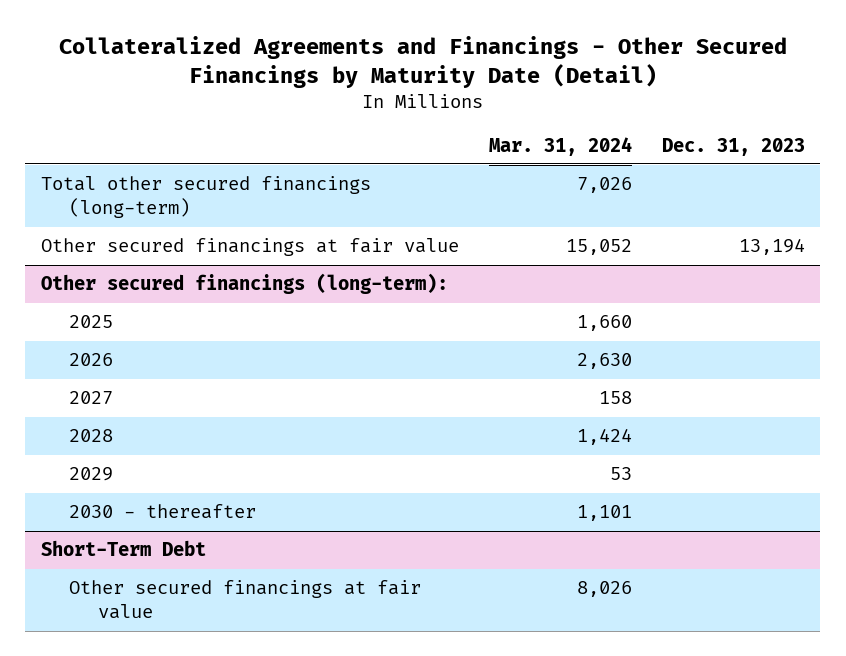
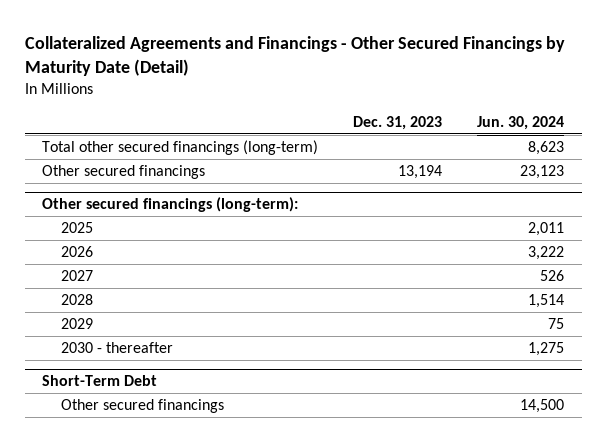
- | Mar. 31, 2024 | Dec. 31, 2023
+ | Dec. 31, 2023 | Jun. 30, 2024
- Other secured financings at fair value | 15,052 | 13,194
+ Other secured financings | 13,194 | 23,123
@ Short-Term Debt
- Other secured financings at fair value | 8,026 |
+ Other secured financings | | 14,500

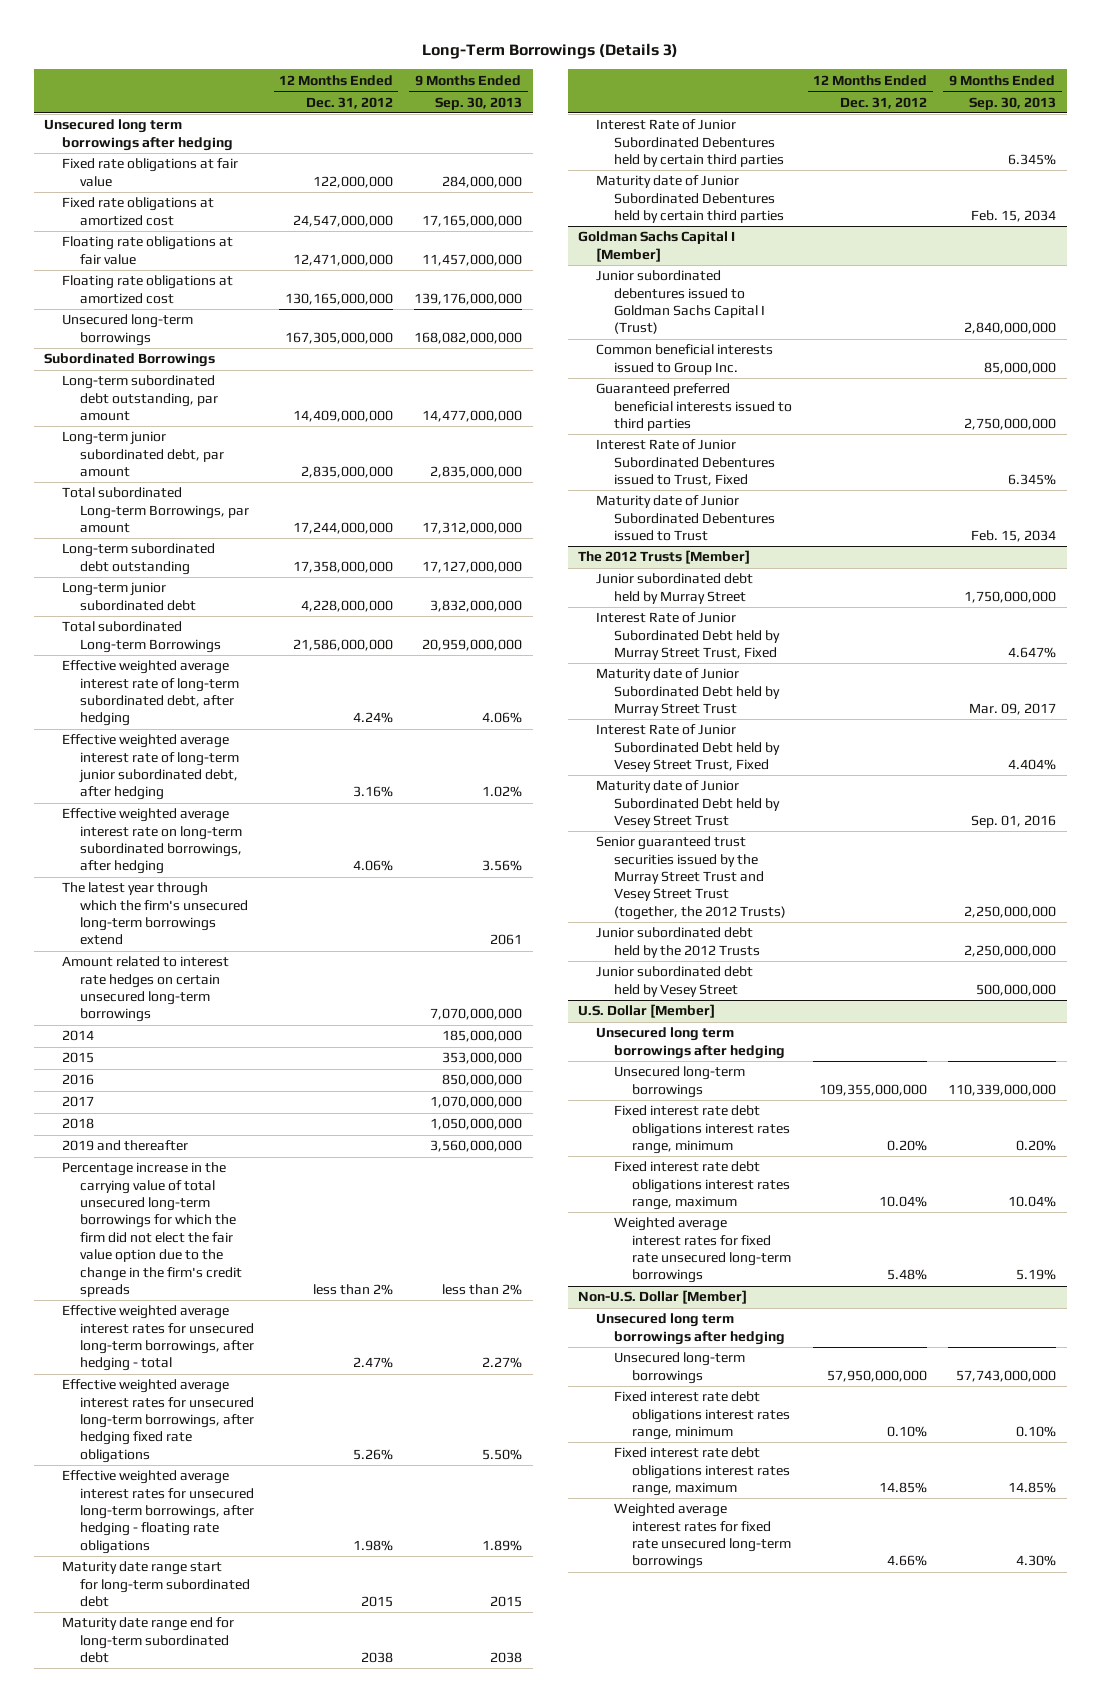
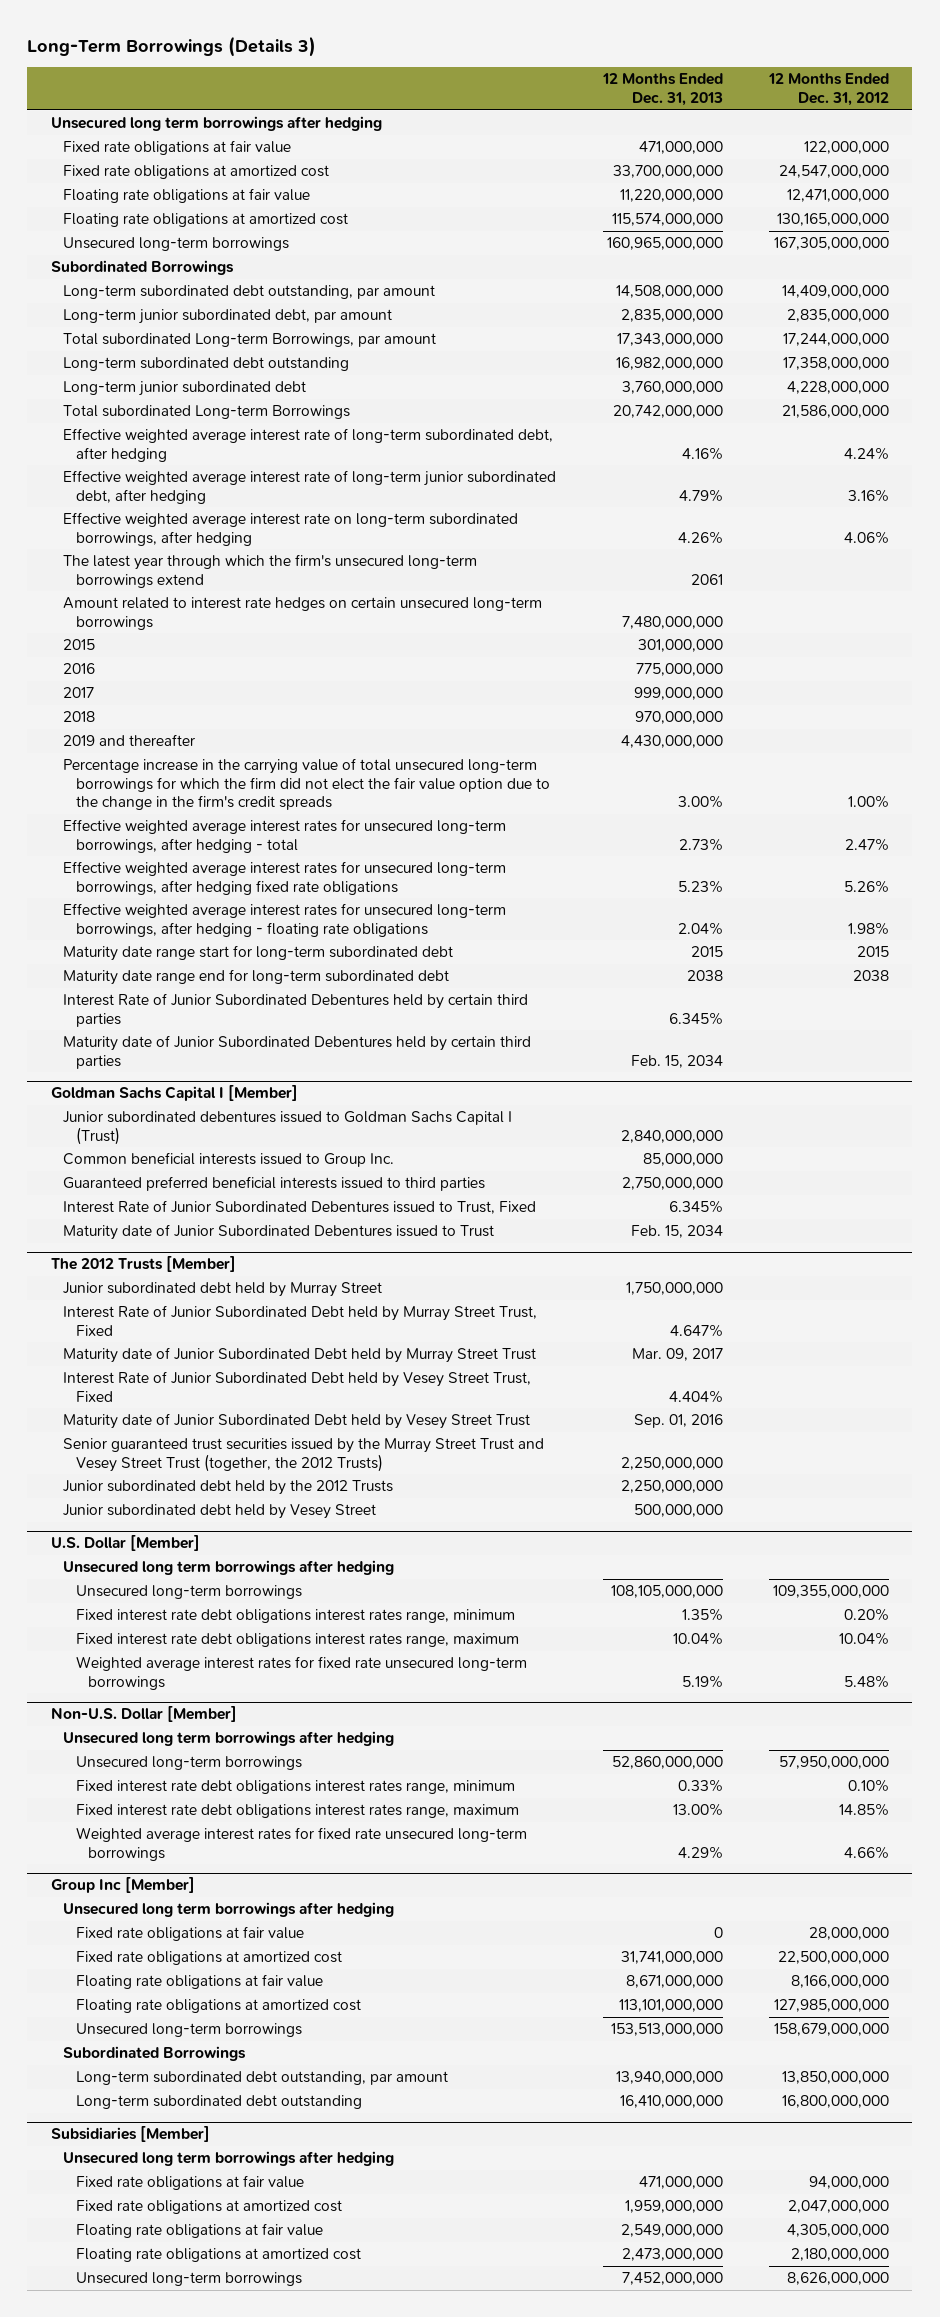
- | 12 Months Ended Dec. 31, 2012 | 9 Months Ended Sep. 30, 2013
+ | 12 Months Ended Dec. 31, 2013 | 12 Months Ended Dec. 31, 2012
- 2014 | | 185,000,000
- Percentage increase in the carrying value of total unsecured long-term borrowings for which the firm did not elect the fair value option due to the change in the firm's credit spreads | less than 2% | less than 2%
+ Percentage increase in the carrying value of total unsecured long-term borrowings for which the firm did not elect the fair value option due to the change in the firm's credit spreads | 3.00% | 1.00%
+ Group Inc [Member]
+ Unsecured long term borrowings after hedging
+ Fixed rate obligations at fair value | 0 | 28,000,000
+ Fixed rate obligations at amortized cost | 31,741,000,000 | 22,500,000,000
+ Floating rate obligations at fair value | 8,671,000,000 | 8,166,000,000
+ Floating rate obligations at amortized cost | 113,101,000,000 | 127,985,000,000
+ Unsecured long-term borrowings | 153,513,000,000 | 158,679,000,000
+ Subordinated Borrowings
+ Long-term subordinated debt outstanding, par amount | 13,940,000,000 | 13,850,000,000
+ Long-term subordinated debt outstanding | 16,410,000,000 | 16,800,000,000
+ Subsidiaries [Member]
+ Unsecured long term borrowings after hedging
+ Fixed rate obligations at fair value | 471,000,000 | 94,000,000
+ Fixed rate obligations at amortized cost | 1,959,000,000 | 2,047,000,000
+ Floating rate obligations at fair value | 2,549,000,000 | 4,305,000,000
+ Floating rate obligations at amortized cost | 2,473,000,000 | 2,180,000,000
+ Unsecured long-term borrowings | 7,452,000,000 | 8,626,000,000

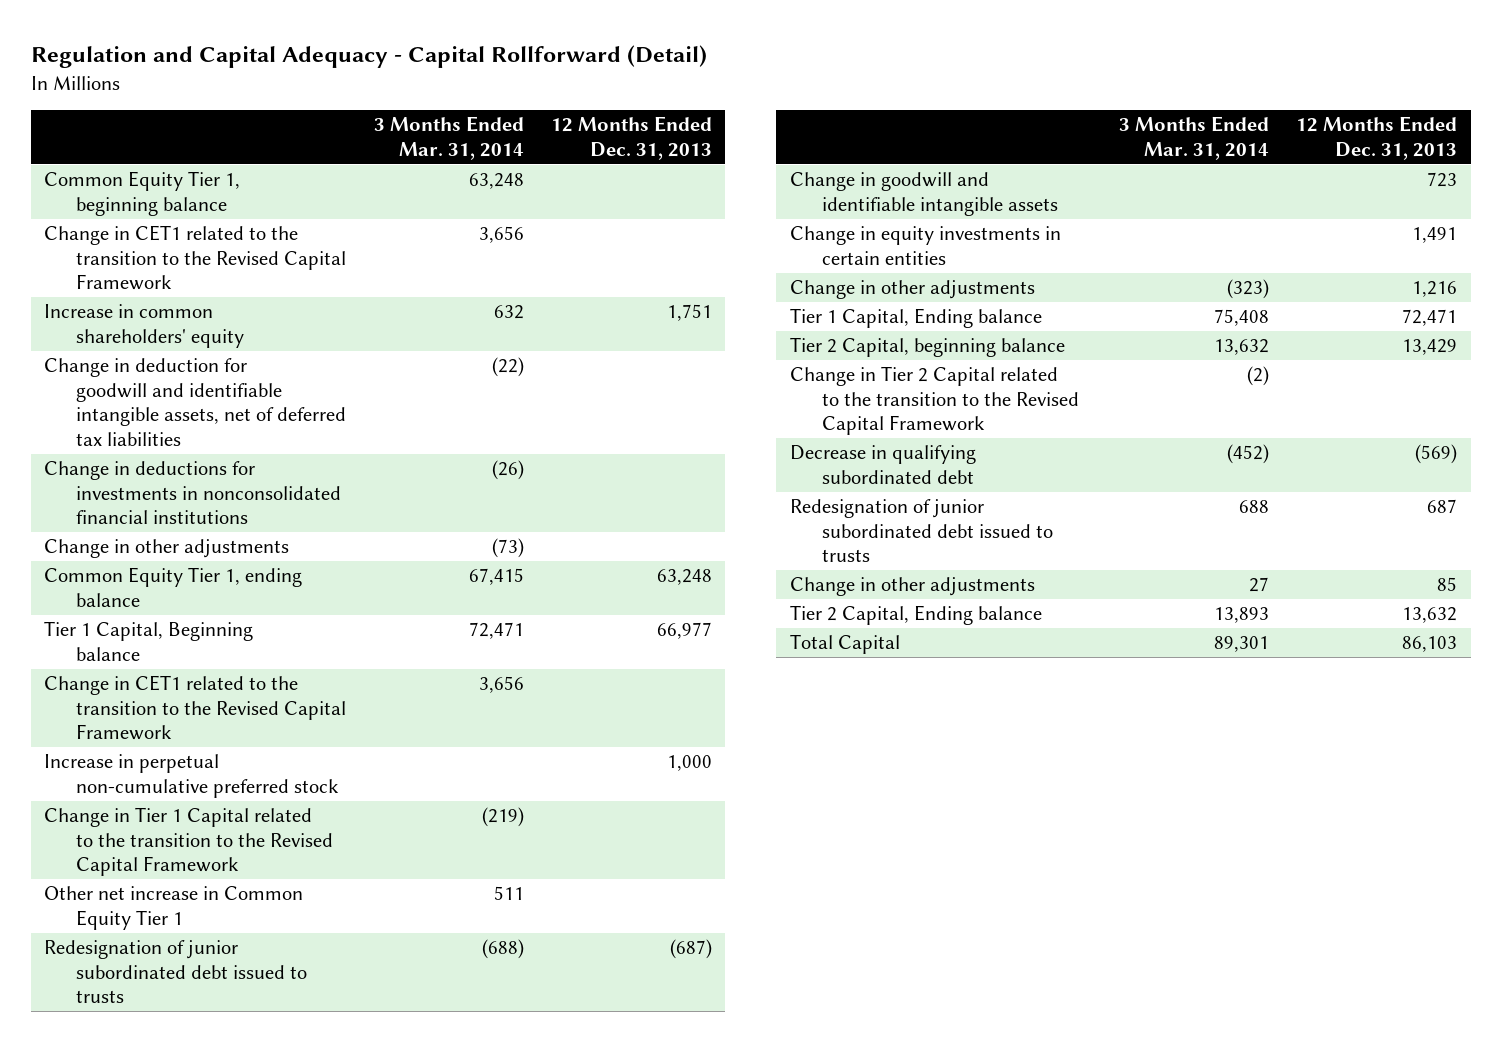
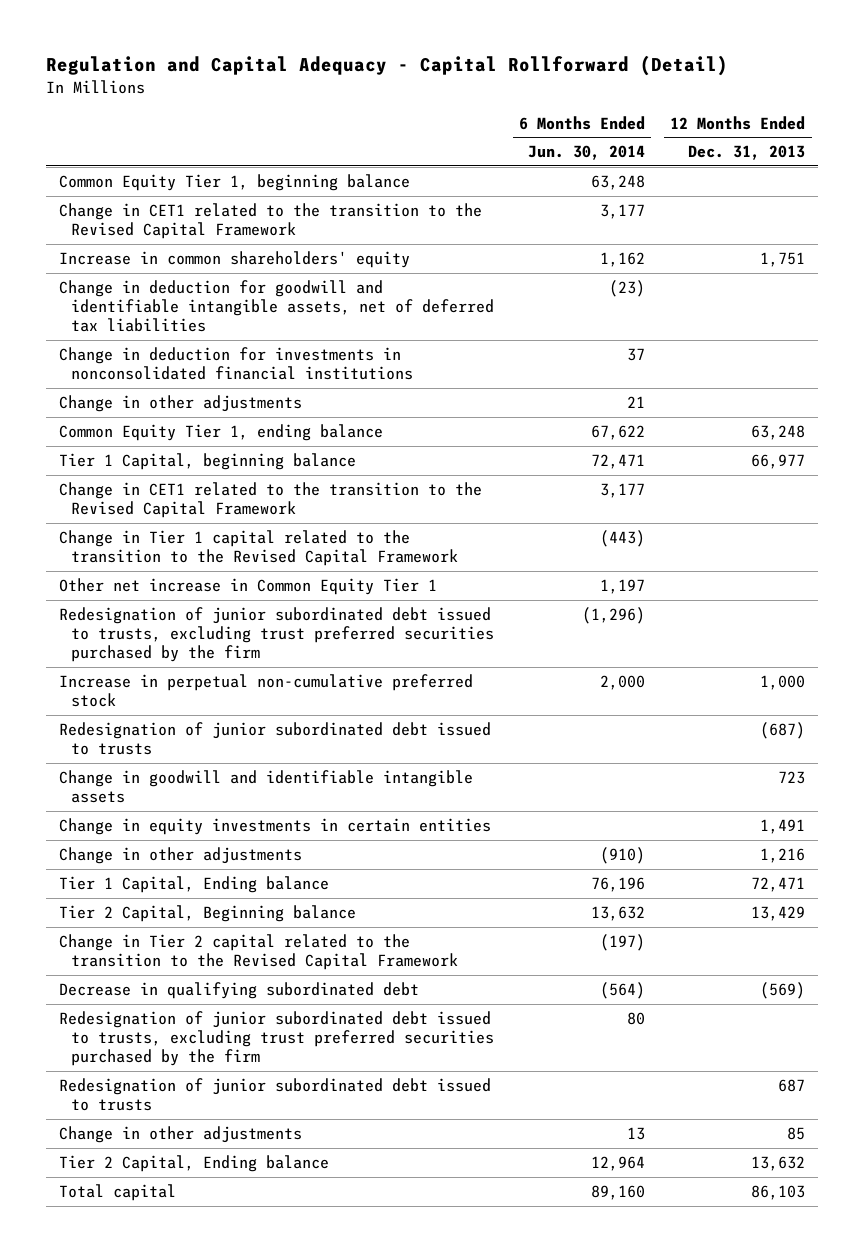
- | 3 Months Ended Mar. 31, 2014 | 12 Months Ended Dec. 31, 2013
+ | 6 Months Ended Jun. 30, 2014 | 12 Months Ended Dec. 31, 2013
- Change in deductions for investments in nonconsolidated financial institutions | (26) |
+ Change in deduction for investments in nonconsolidated financial institutions | 37 |
- Tier 1 Capital, Beginning balance | 72,471 | 66,977
+ Tier 1 Capital, beginning balance | 72,471 | 66,977
- Change in Tier 1 Capital related to the transition to the Revised Capital Framework | (219) |
+ Change in Tier 1 capital related to the transition to the Revised Capital Framework | (443) |
+ Redesignation of junior subordinated debt issued to trusts, excluding trust preferred securities purchased by the firm | (1,296) |
moved down: Increase in perpetual non-cumulative preferred stock | 2,000 | 1,000
- Tier 2 Capital, beginning balance | 13,632 | 13,429
- Change in Tier 2 Capital related to the transition to the Revised Capital Framework | (2) |
+ Tier 2 Capital, Beginning balance | 13,632 | 13,429
+ Change in Tier 2 capital related to the transition to the Revised Capital Framework | (197) |
+ Redesignation of junior subordinated debt issued to trusts, excluding trust preferred securities purchased by the firm | 80 |
- Total Capital | 89,301 | 86,103
+ Total capital | 89,160 | 86,103

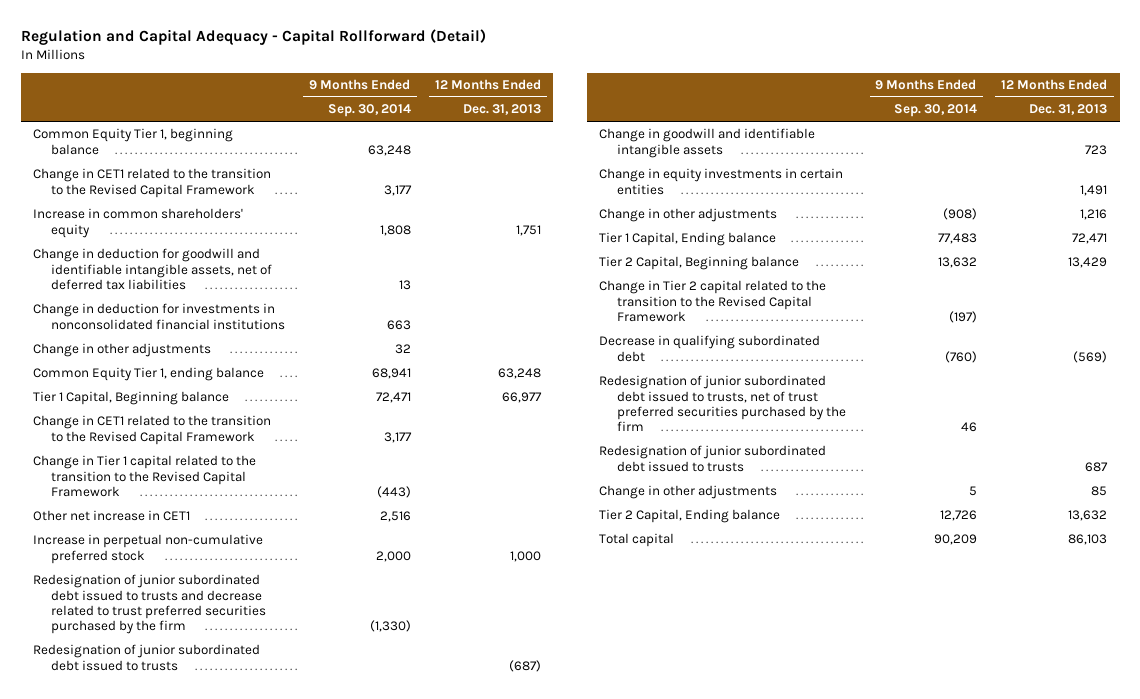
- | 6 Months Ended Jun. 30, 2014 | 12 Months Ended Dec. 31, 2013
+ | 9 Months Ended Sep. 30, 2014 | 12 Months Ended Dec. 31, 2013
- Tier 1 Capital, beginning balance | 72,471 | 66,977
+ Tier 1 Capital, Beginning balance | 72,471 | 66,977
- Other net increase in Common Equity Tier 1 | 1,197 |
- Redesignation of junior subordinated debt issued to trusts, excluding trust preferred securities purchased by the firm | (1,296) |
+ Other net increase in CET1 | 2,516 |
+ Redesignation of junior subordinated debt issued to trusts and decrease related to trust preferred securities purchased by the firm | (1,330) |
- Redesignation of junior subordinated debt issued to trusts, excluding trust preferred securities purchased by the firm | 80 |
+ Redesignation of junior subordinated debt issued to trusts, net of trust preferred securities purchased by the firm | 46 |

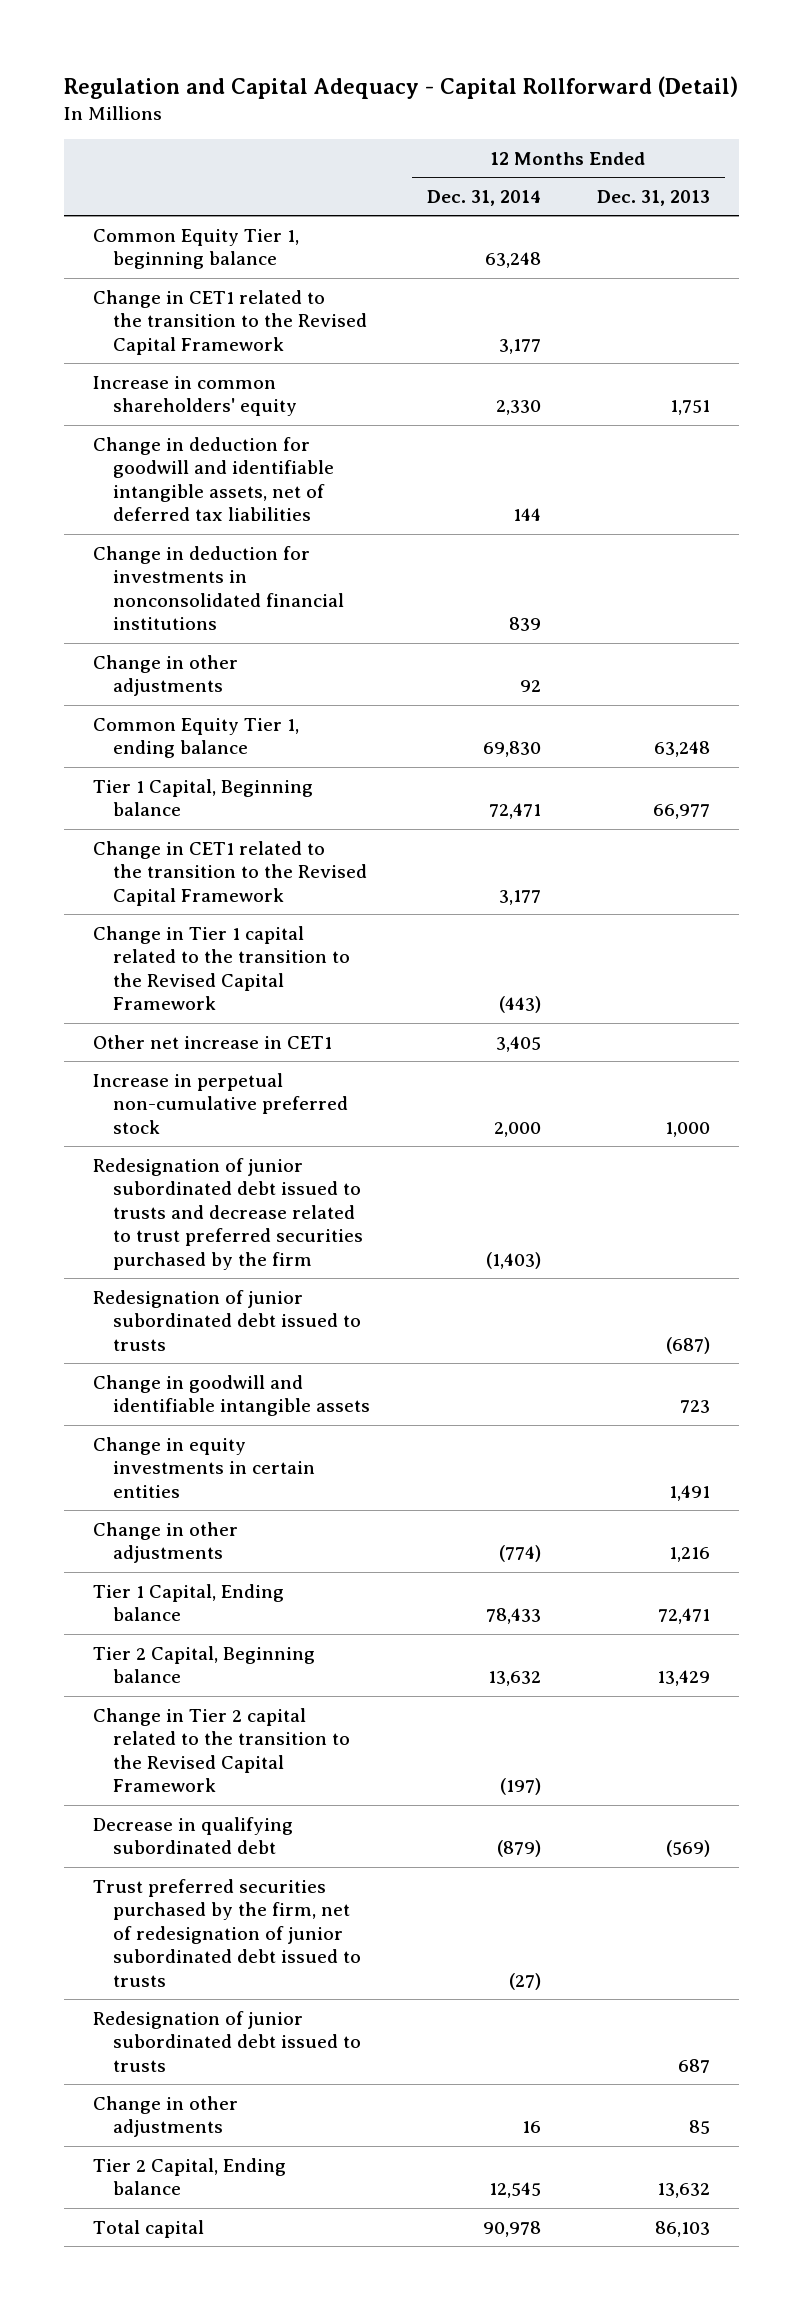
- | 9 Months Ended Sep. 30, 2014 | 12 Months Ended Dec. 31, 2013
+ | 12 Months Ended Dec. 31, 2014 | 12 Months Ended Dec. 31, 2013
- Redesignation of junior subordinated debt issued to trusts, net of trust preferred securities purchased by the firm | 46 |
+ Trust preferred securities purchased by the firm, net of redesignation of junior subordinated debt issued to trusts | (27) |

